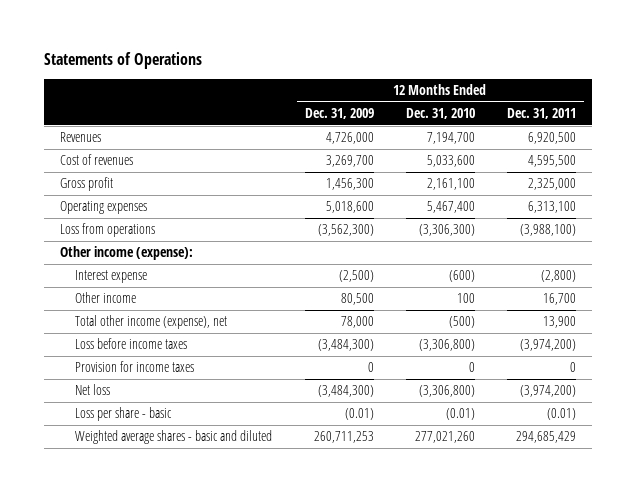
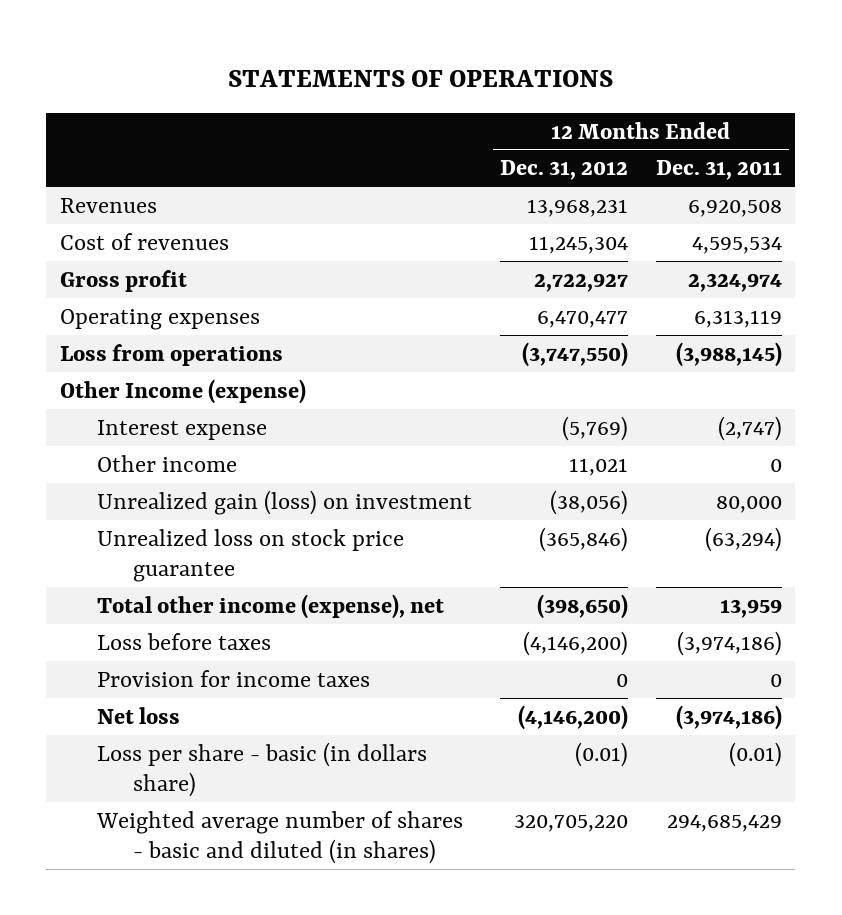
- Statements of Operations
+ STATEMENTS OF OPERATIONS
- | 12 Months Ended Dec. 31, 2009 | 12 Months Ended Dec. 31, 2010 | 12 Months Ended Dec. 31, 2011
+ | 12 Months Ended Dec. 31, 2012 | 12 Months Ended Dec. 31, 2011
- Revenues | 4,726,000 | 7,194,700 | 6,920,500
- Cost of revenues | 3,269,700 | 5,033,600 | 4,595,500
- Gross profit | 1,456,300 | 2,161,100 | 2,325,000
- Operating expenses | 5,018,600 | 5,467,400 | 6,313,100
- Loss from operations | (3,562,300) | (3,306,300) | (3,988,100)
- Other income (expense):
- Interest expense | (2,500) | (600) | (2,800)
- Other income | 80,500 | 100 | 16,700
- Total other income (expense), net | 78,000 | (500) | 13,900
- Loss before income taxes | (3,484,300) | (3,306,800) | (3,974,200)
+ Revenues | 13,968,231 | 6,920,508
+ Cost of revenues | 11,245,304 | 4,595,534
+ Gross profit | 2,722,927 | 2,324,974
+ Operating expenses | 6,470,477 | 6,313,119
+ Loss from operations | (3,747,550) | (3,988,145)
+ Other Income (expense)
+ Interest expense | (5,769) | (2,747)
+ Other income | 11,021 | 0
+ Unrealized gain (loss) on investment | (38,056) | 80,000
+ Unrealized loss on stock price guarantee | (365,846) | (63,294)
+ Total other income (expense), net | (398,650) | 13,959
+ Loss before taxes | (4,146,200) | (3,974,186)
- Net loss | (3,484,300) | (3,306,800) | (3,974,200)
- Loss per share - basic | (0.01) | (0.01) | (0.01)
- Weighted average shares - basic and diluted | 260,711,253 | 277,021,260 | 294,685,429
+ Net loss | (4,146,200) | (3,974,186)
+ Loss per share - basic (in dollars share) | (0.01) | (0.01)
+ Weighted average number of shares - basic and diluted (in shares) | 320,705,220 | 294,685,429

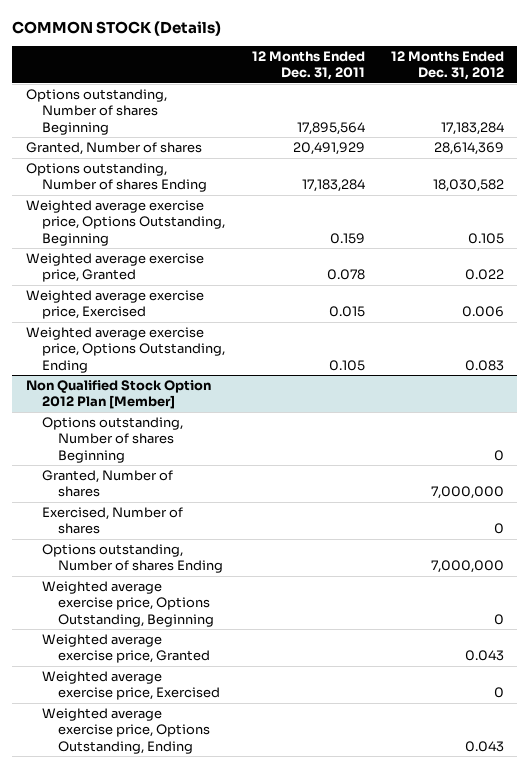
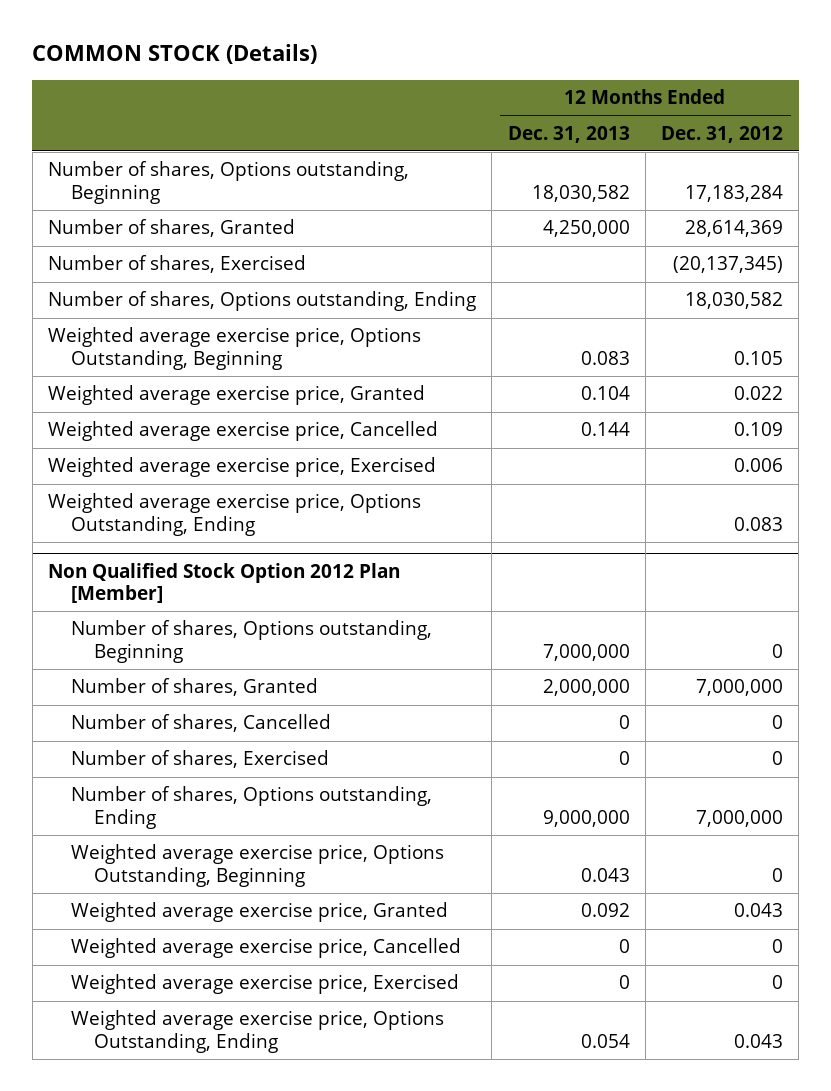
- | 12 Months Ended Dec. 31, 2011 | 12 Months Ended Dec. 31, 2012
+ | 12 Months Ended Dec. 31, 2013 | 12 Months Ended Dec. 31, 2012
- Options outstanding, Number of shares Beginning | 17,895,564 | 17,183,284
- Granted, Number of shares | 20,491,929 | 28,614,369
- Options outstanding, Number of shares Ending | 17,183,284 | 18,030,582
+ Number of shares, Options outstanding, Beginning | 18,030,582 | 17,183,284
+ Number of shares, Granted | 4,250,000 | 28,614,369
+ Number of shares, Exercised | | (20,137,345)
+ Number of shares, Options outstanding, Ending | | 18,030,582
+ Weighted average exercise price, Cancelled | 0.144 | 0.109
@ Non Qualified Stock Option 2012 Plan [Member]
- Options outstanding, Number of shares Beginning | | 0
- Granted, Number of shares | | 7,000,000
- Exercised, Number of shares | | 0
- Options outstanding, Number of shares Ending | | 7,000,000
+ Number of shares, Options outstanding, Beginning | 7,000,000 | 0
+ Number of shares, Granted | 2,000,000 | 7,000,000
+ Number of shares, Cancelled | 0 | 0
+ Number of shares, Exercised | 0 | 0
+ Number of shares, Options outstanding, Ending | 9,000,000 | 7,000,000
+ Weighted average exercise price, Cancelled | 0 | 0

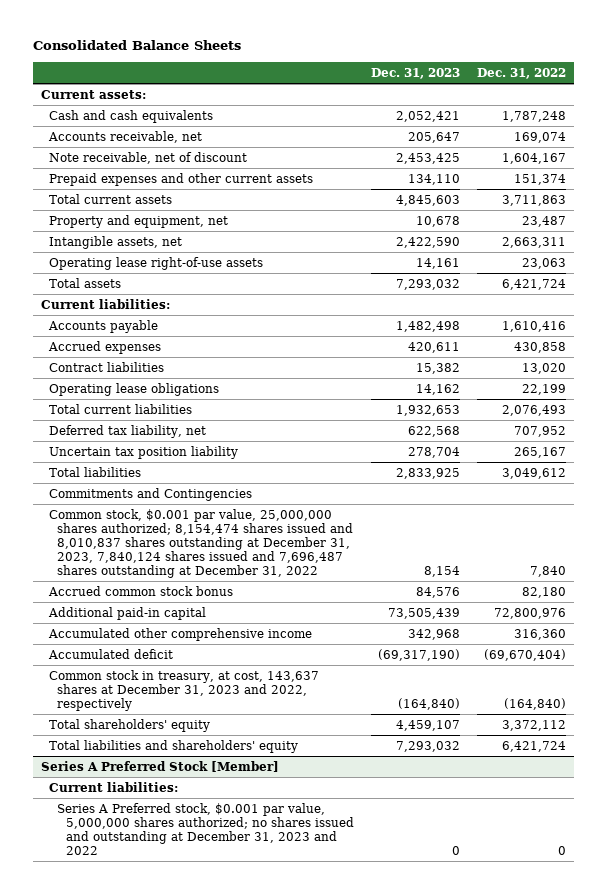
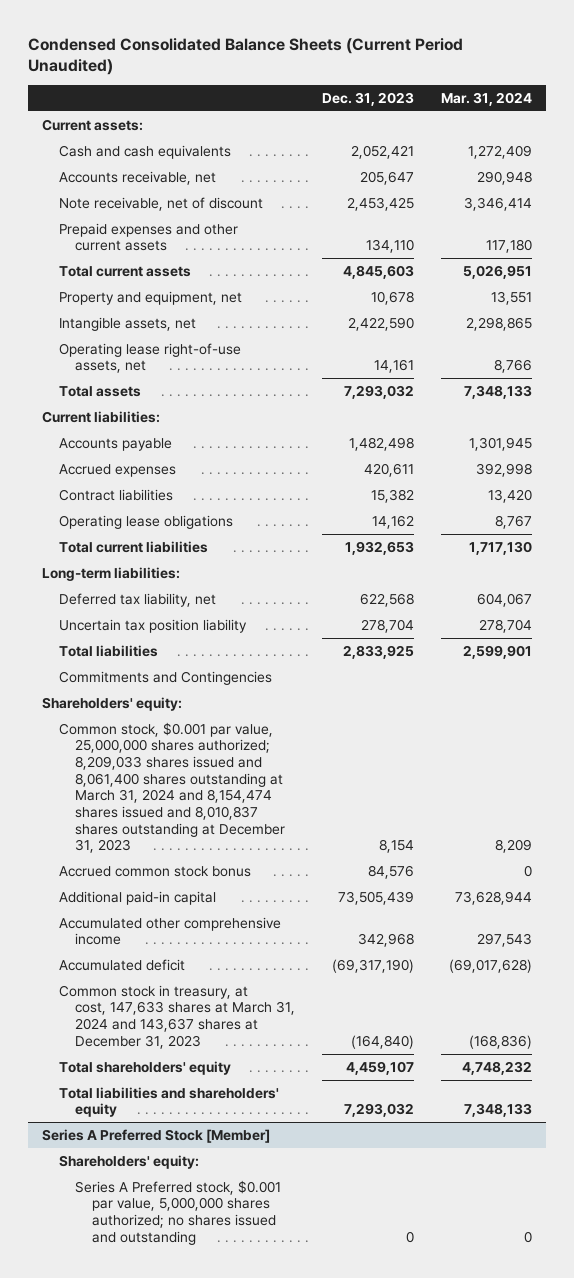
- Consolidated Balance Sheets
+ Condensed Consolidated Balance Sheets (Current Period Unaudited)
- | Dec. 31, 2023 | Dec. 31, 2022
+ | Dec. 31, 2023 | Mar. 31, 2024
- Operating lease right-of-use assets | 14,161 | 23,063
+ Operating lease right-of-use assets, net | 14,161 | 8,766
+ Long-term liabilities:
- Common stock, $0.001 par value, 25,000,000 shares authorized; 8,154,474 shares issued and 8,010,837 shares outstanding at December 31, 2023, 7,840,124 shares issued and 7,696,487 shares outstanding at December 31, 2022 | 8,154 | 7,840
+ Shareholders' equity:
+ Common stock, $0.001 par value, 25,000,000 shares authorized; 8,209,033 shares issued and 8,061,400 shares outstanding at March 31, 2024 and 8,154,474 shares issued and 8,010,837 shares outstanding at December 31, 2023 | 8,154 | 8,209
- Common stock in treasury, at cost, 143,637 shares at December 31, 2023 and 2022, respectively | (164,840) | (164,840)
+ Common stock in treasury, at cost, 147,633 shares at March 31, 2024 and 143,637 shares at December 31, 2023 | (164,840) | (168,836)
@ Series A Preferred Stock [Member]
- Current liabilities:
- Series A Preferred stock, $0.001 par value, 5,000,000 shares authorized; no shares issued and outstanding at December 31, 2023 and 2022 | 0 | 0
+ Shareholders' equity:
+ Series A Preferred stock, $0.001 par value, 5,000,000 shares authorized; no shares issued and outstanding | 0 | 0

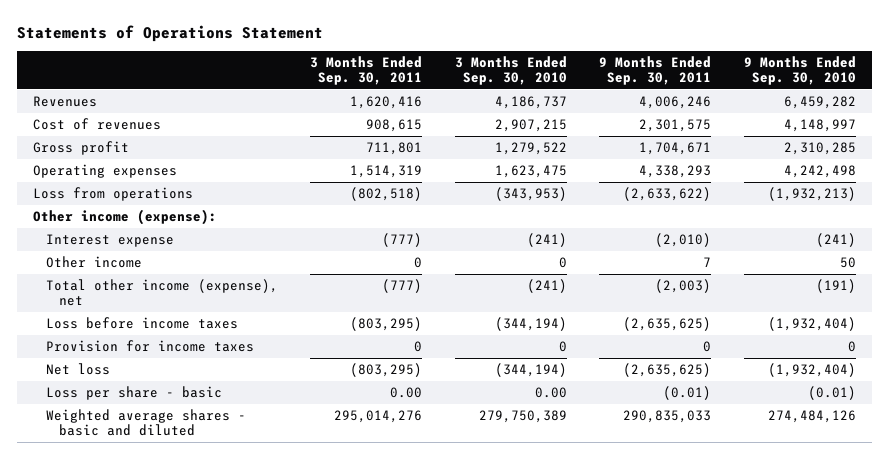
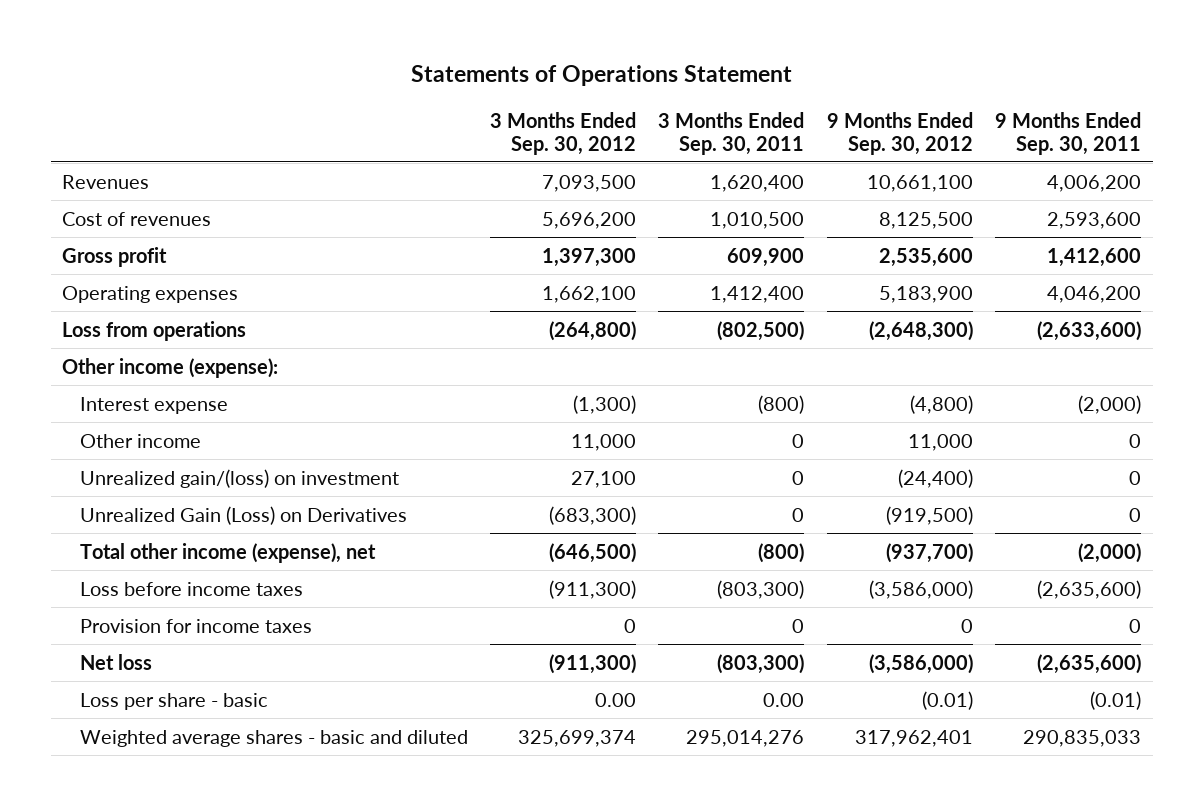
- | 3 Months Ended Sep. 30, 2011 | 3 Months Ended Sep. 30, 2010 | 9 Months Ended Sep. 30, 2011 | 9 Months Ended Sep. 30, 2010
+ | 3 Months Ended Sep. 30, 2012 | 3 Months Ended Sep. 30, 2011 | 9 Months Ended Sep. 30, 2012 | 9 Months Ended Sep. 30, 2011
- Revenues | 1,620,416 | 4,186,737 | 4,006,246 | 6,459,282
- Cost of revenues | 908,615 | 2,907,215 | 2,301,575 | 4,148,997
- Gross profit | 711,801 | 1,279,522 | 1,704,671 | 2,310,285
- Operating expenses | 1,514,319 | 1,623,475 | 4,338,293 | 4,242,498
- Loss from operations | (802,518) | (343,953) | (2,633,622) | (1,932,213)
+ Revenues | 7,093,500 | 1,620,400 | 10,661,100 | 4,006,200
+ Cost of revenues | 5,696,200 | 1,010,500 | 8,125,500 | 2,593,600
+ Gross profit | 1,397,300 | 609,900 | 2,535,600 | 1,412,600
+ Operating expenses | 1,662,100 | 1,412,400 | 5,183,900 | 4,046,200
+ Loss from operations | (264,800) | (802,500) | (2,648,300) | (2,633,600)
- Interest expense | (777) | (241) | (2,010) | (241)
- Other income | 0 | 0 | 7 | 50
- Total other income (expense), net | (777) | (241) | (2,003) | (191)
- Loss before income taxes | (803,295) | (344,194) | (2,635,625) | (1,932,404)
+ Interest expense | (1,300) | (800) | (4,800) | (2,000)
+ Other income | 11,000 | 0 | 11,000 | 0
+ Unrealized gain/(loss) on investment | 27,100 | 0 | (24,400) | 0
+ Unrealized Gain (Loss) on Derivatives | (683,300) | 0 | (919,500) | 0
+ Total other income (expense), net | (646,500) | (800) | (937,700) | (2,000)
+ Loss before income taxes | (911,300) | (803,300) | (3,586,000) | (2,635,600)
- Net loss | (803,295) | (344,194) | (2,635,625) | (1,932,404)
+ Net loss | (911,300) | (803,300) | (3,586,000) | (2,635,600)

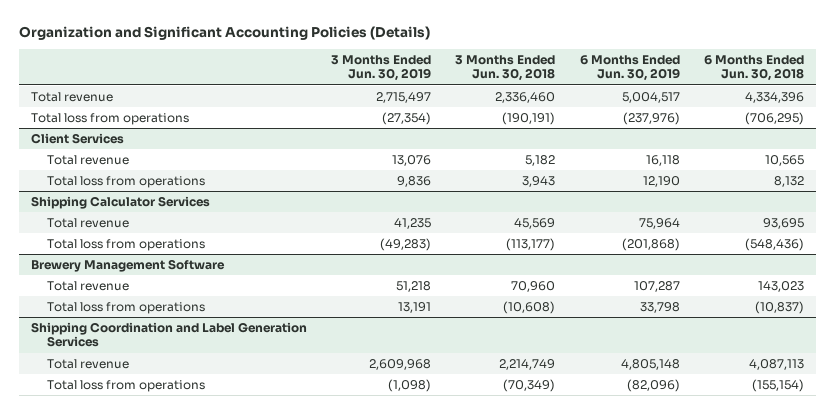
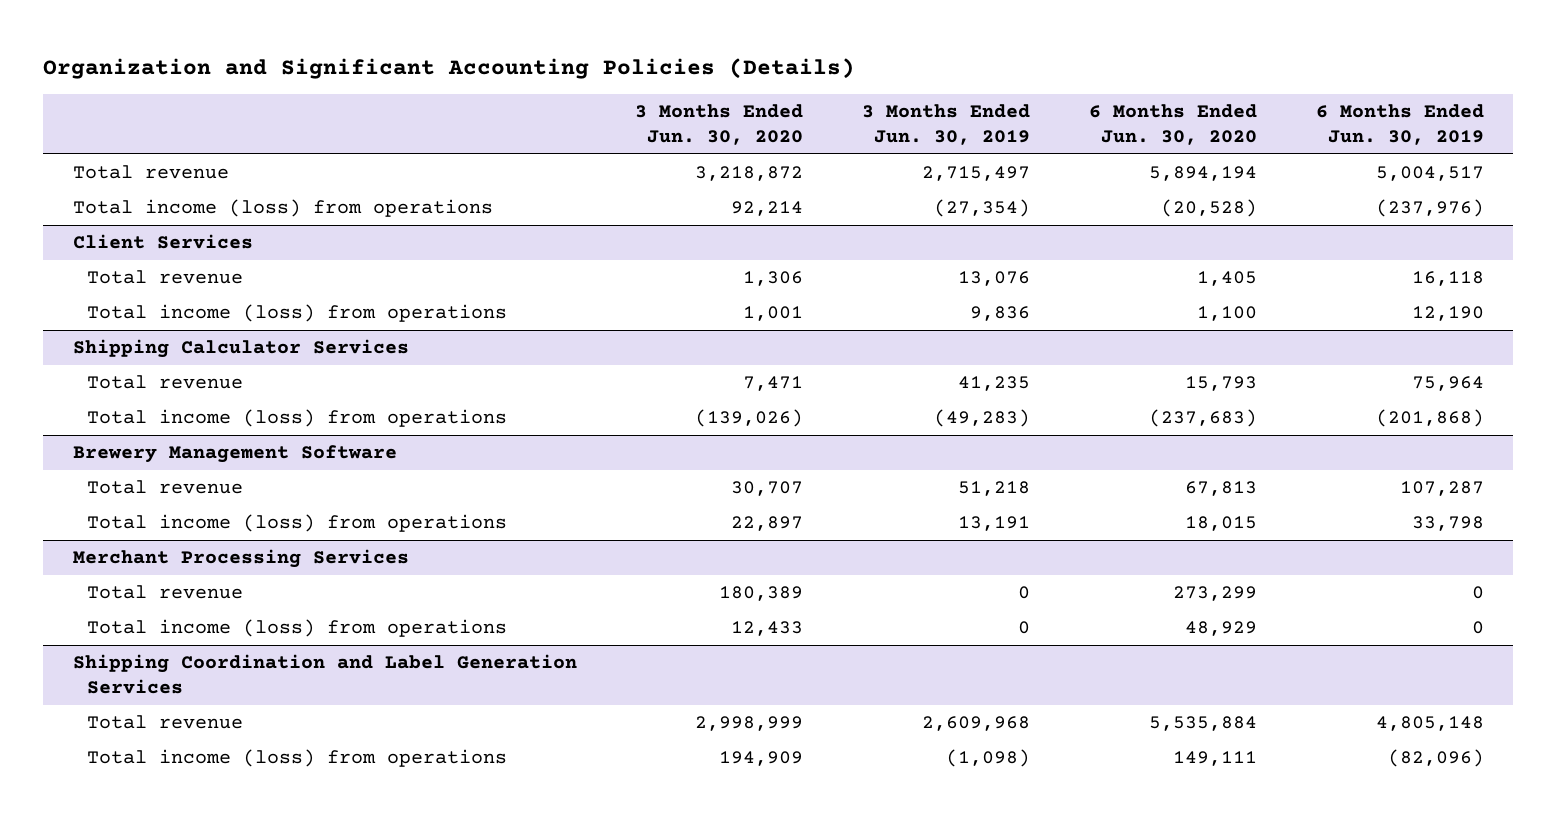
- | 3 Months Ended Jun. 30, 2019 | 3 Months Ended Jun. 30, 2018 | 6 Months Ended Jun. 30, 2019 | 6 Months Ended Jun. 30, 2018
+ | 3 Months Ended Jun. 30, 2020 | 3 Months Ended Jun. 30, 2019 | 6 Months Ended Jun. 30, 2020 | 6 Months Ended Jun. 30, 2019
- Total loss from operations | (27,354) | (190,191) | (237,976) | (706,295)
+ Total income (loss) from operations | 92,214 | (27,354) | (20,528) | (237,976)
@ Client Services
- Total loss from operations | 9,836 | 3,943 | 12,190 | 8,132
+ Total income (loss) from operations | 1,001 | 9,836 | 1,100 | 12,190
@ Shipping Calculator Services
- Total loss from operations | (49,283) | (113,177) | (201,868) | (548,436)
+ Total income (loss) from operations | (139,026) | (49,283) | (237,683) | (201,868)
@ Brewery Management Software
- Total loss from operations | 13,191 | (10,608) | 33,798 | (10,837)
+ Total income (loss) from operations | 22,897 | 13,191 | 18,015 | 33,798
+ Merchant Processing Services
+ Total revenue | 180,389 | 0 | 273,299 | 0
+ Total income (loss) from operations | 12,433 | 0 | 48,929 | 0
@ Shipping Coordination and Label Generation Services
- Total loss from operations | (1,098) | (70,349) | (82,096) | (155,154)
+ Total income (loss) from operations | 194,909 | (1,098) | 149,111 | (82,096)

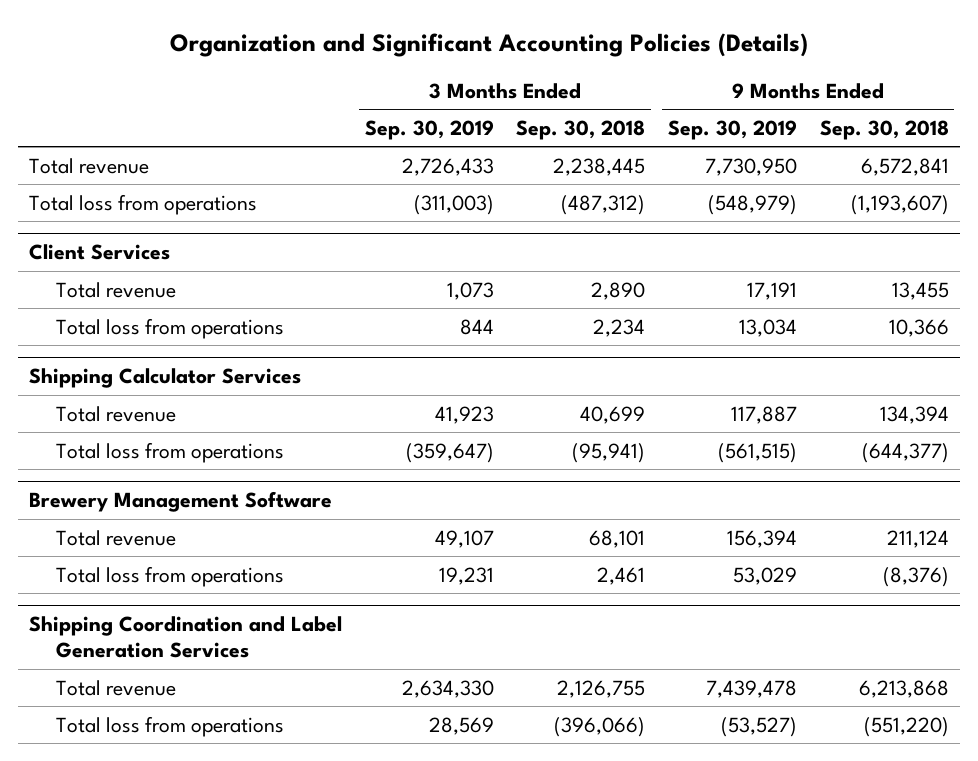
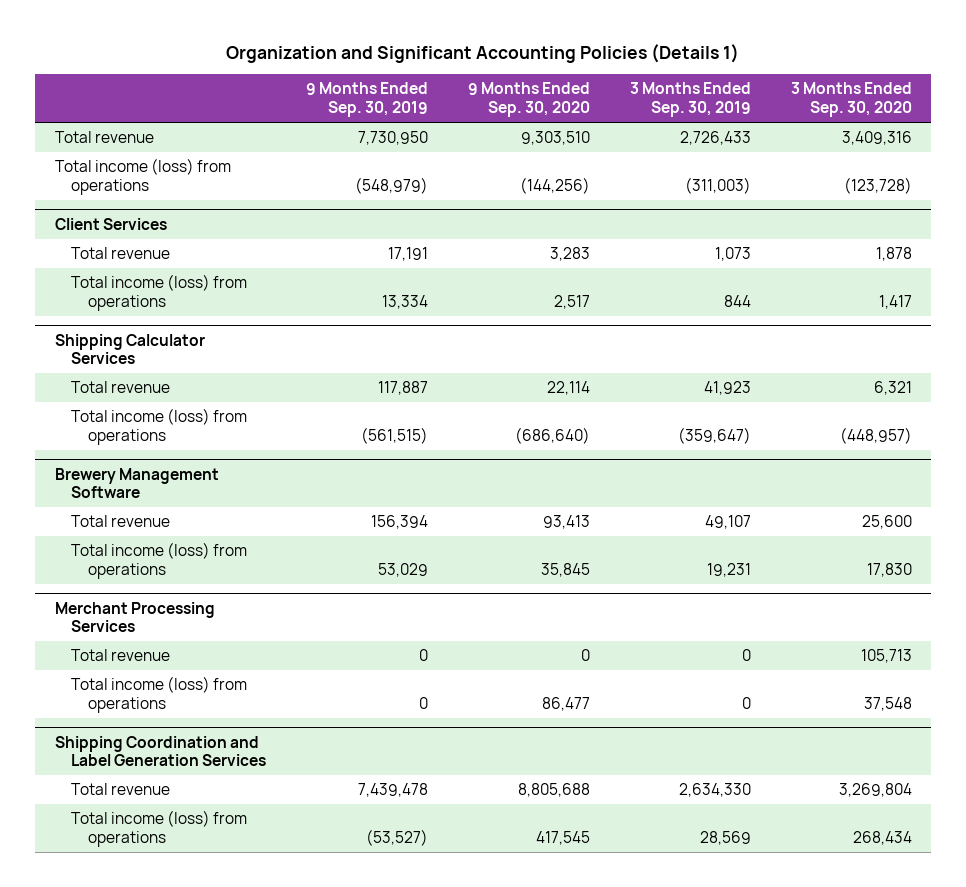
- Organization and Significant Accounting Policies (Details)
+ Organization and Significant Accounting Policies (Details 1)
- | 3 Months Ended Sep. 30, 2019 | 3 Months Ended Sep. 30, 2018 | 9 Months Ended Sep. 30, 2019 | 9 Months Ended Sep. 30, 2018
+ | 9 Months Ended Sep. 30, 2019 | 9 Months Ended Sep. 30, 2020 | 3 Months Ended Sep. 30, 2019 | 3 Months Ended Sep. 30, 2020
- Total loss from operations | (311,003) | (487,312) | (548,979) | (1,193,607)
+ Total income (loss) from operations | (548,979) | (144,256) | (311,003) | (123,728)
@ Client Services
- Total loss from operations | 844 | 2,234 | 13,034 | 10,366
+ Total income (loss) from operations | 13,334 | 2,517 | 844 | 1,417
@ Shipping Calculator Services
- Total loss from operations | (359,647) | (95,941) | (561,515) | (644,377)
+ Total income (loss) from operations | (561,515) | (686,640) | (359,647) | (448,957)
@ Brewery Management Software
- Total loss from operations | 19,231 | 2,461 | 53,029 | (8,376)
+ Total income (loss) from operations | 53,029 | 35,845 | 19,231 | 17,830
+ Merchant Processing Services
+ Total revenue | 0 | 0 | 0 | 105,713
+ Total income (loss) from operations | 0 | 86,477 | 0 | 37,548
@ Shipping Coordination and Label Generation Services
- Total loss from operations | 28,569 | (396,066) | (53,527) | (551,220)
+ Total income (loss) from operations | (53,527) | 417,545 | 28,569 | 268,434

